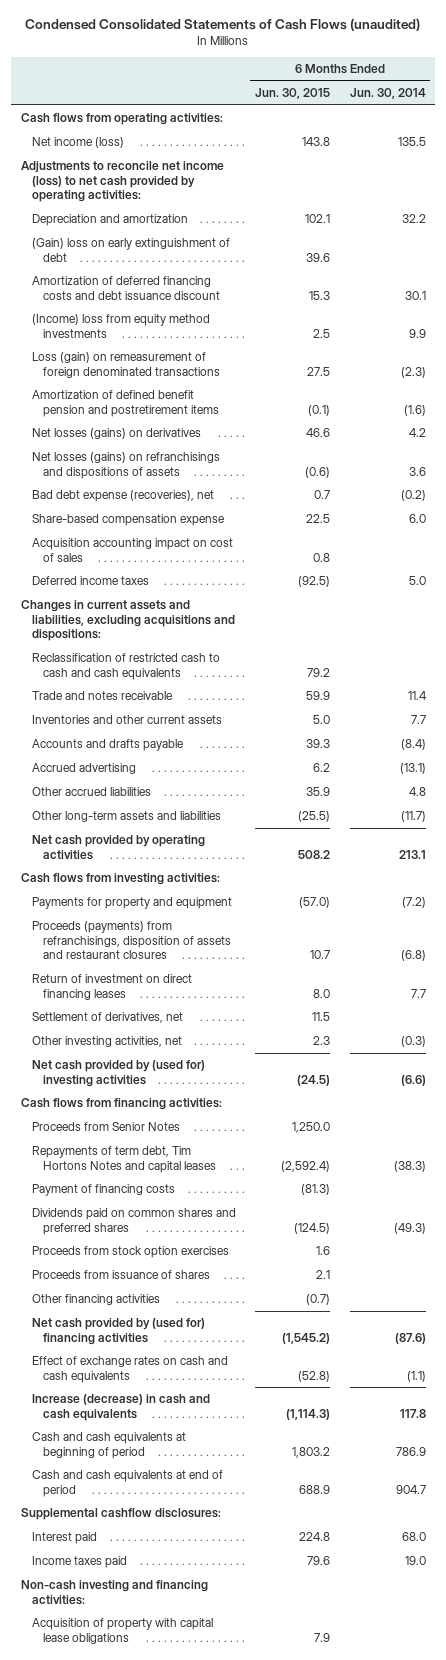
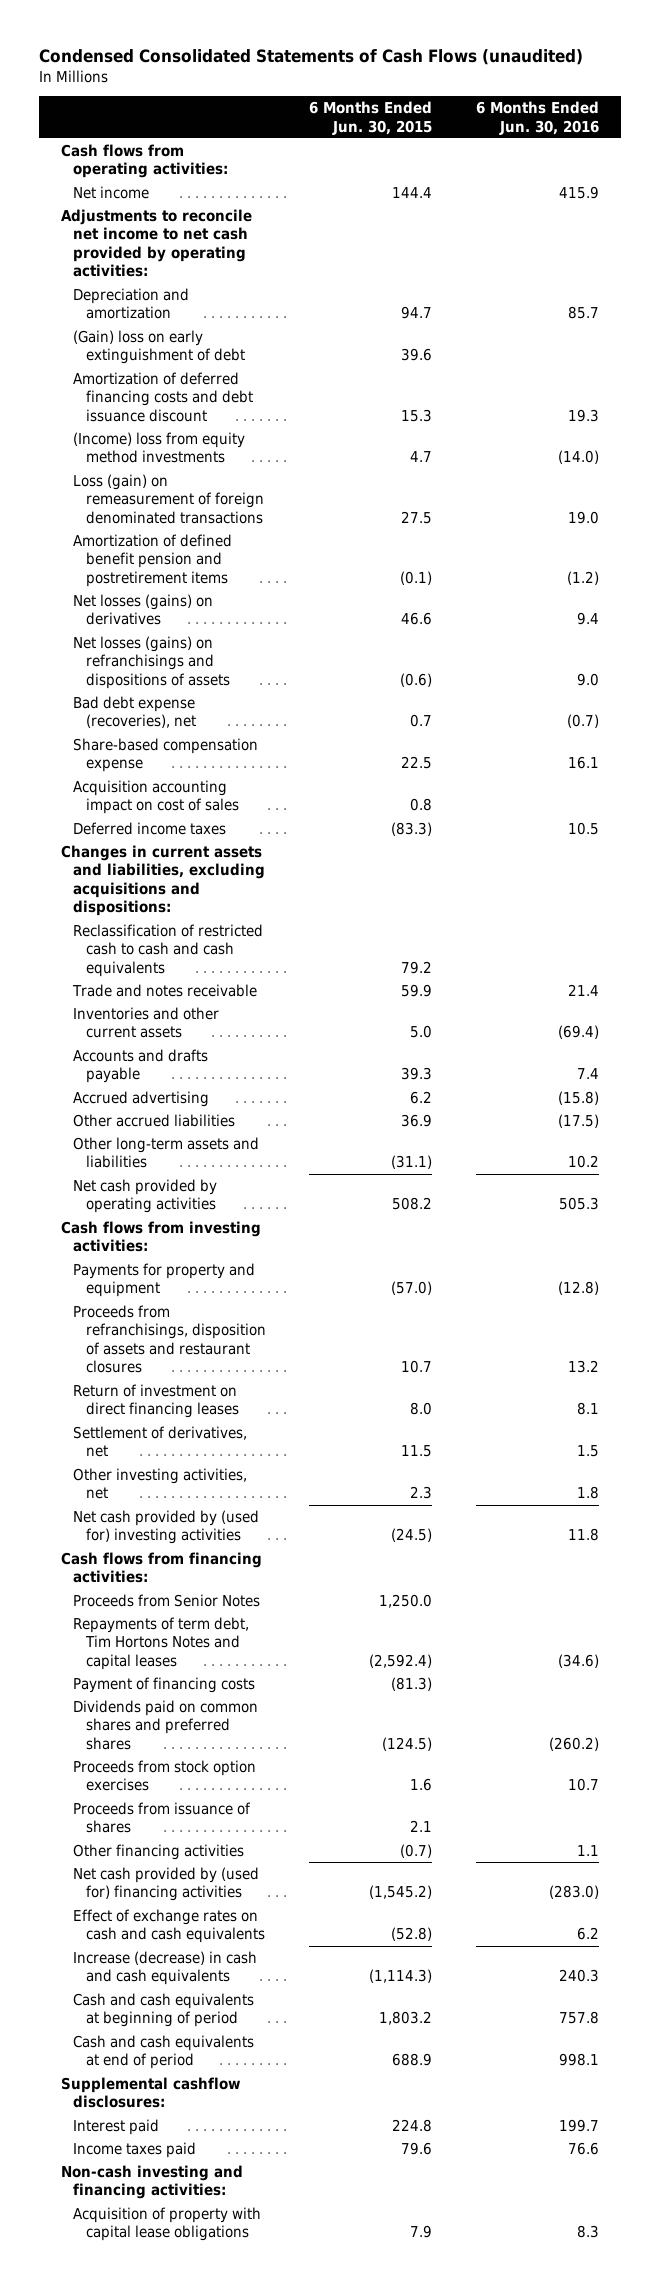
- | 6 Months Ended Jun. 30, 2015 | 6 Months Ended Jun. 30, 2014
+ | 6 Months Ended Jun. 30, 2015 | 6 Months Ended Jun. 30, 2016
- Net income (loss) | 143.8 | 135.5
- Adjustments to reconcile net income (loss) to net cash provided by operating activities:
- Depreciation and amortization | 102.1 | 32.2
+ Net income | 144.4 | 415.9
+ Adjustments to reconcile net income to net cash provided by operating activities:
+ Depreciation and amortization | 94.7 | 85.7
- (Income) loss from equity method investments | 2.5 | 9.9
+ (Income) loss from equity method investments | 4.7 | (14.0)
- Deferred income taxes | (92.5) | 5.0
+ Deferred income taxes | (83.3) | 10.5
- Other accrued liabilities | 35.9 | 4.8
- Other long-term assets and liabilities | (25.5) | (11.7)
+ Other accrued liabilities | 36.9 | (17.5)
+ Other long-term assets and liabilities | (31.1) | 10.2
- Proceeds (payments) from refranchisings, disposition of assets and restaurant closures | 10.7 | (6.8)
+ Proceeds from refranchisings, disposition of assets and restaurant closures | 10.7 | 13.2

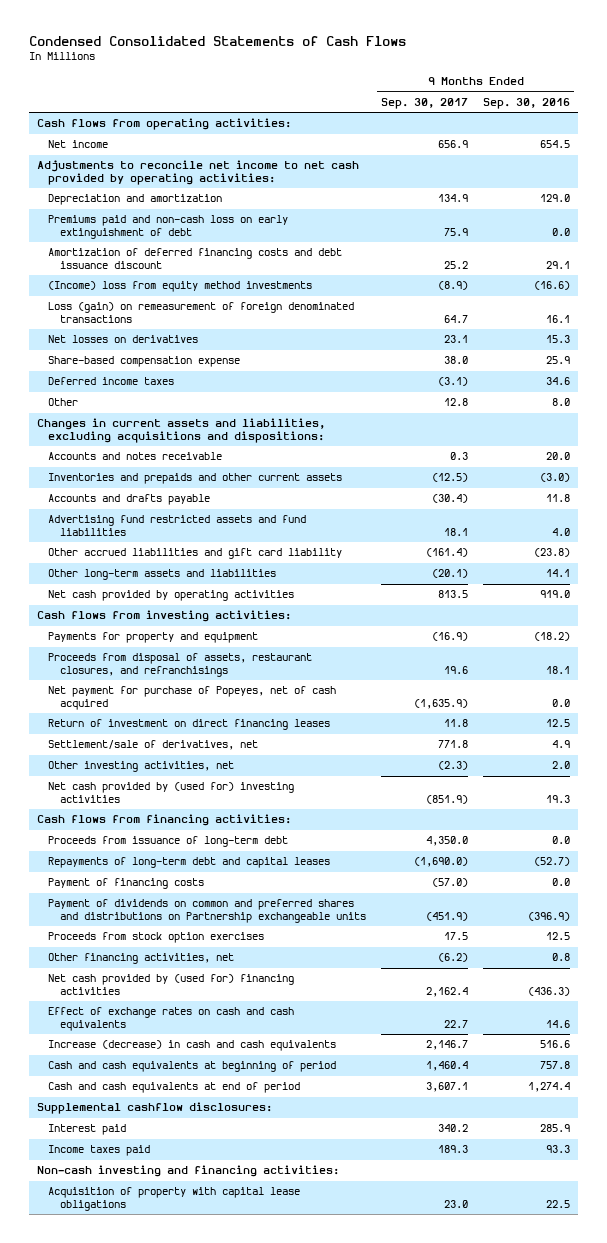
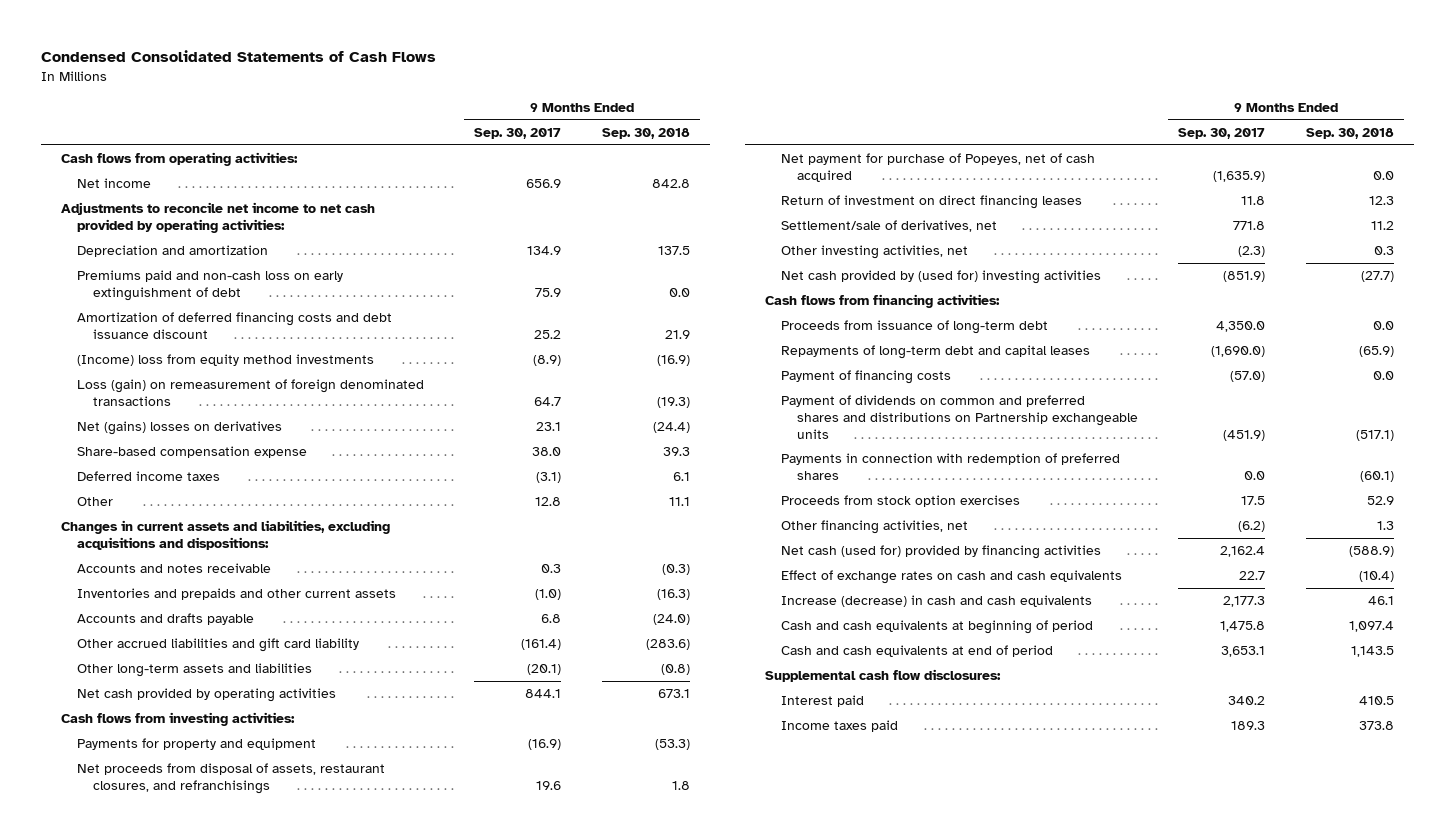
- | 9 Months Ended Sep. 30, 2017 | 9 Months Ended Sep. 30, 2016
+ | 9 Months Ended Sep. 30, 2017 | 9 Months Ended Sep. 30, 2018
- Net losses on derivatives | 23.1 | 15.3
+ Net (gains) losses on derivatives | 23.1 | (24.4)
- Inventories and prepaids and other current assets | (12.5) | (3.0)
- Accounts and drafts payable | (30.4) | 11.8
- Advertising fund restricted assets and fund liabilities | 18.1 | 4.0
+ Inventories and prepaids and other current assets | (1.0) | (16.3)
+ Accounts and drafts payable | 6.8 | (24.0)
- Net cash provided by operating activities | 813.5 | 919.0
+ Net cash provided by operating activities | 844.1 | 673.1
- Proceeds from disposal of assets, restaurant closures, and refranchisings | 19.6 | 18.1
+ Net proceeds from disposal of assets, restaurant closures, and refranchisings | 19.6 | 1.8
+ Payments in connection with redemption of preferred shares | 0.0 | (60.1)
- Net cash provided by (used for) financing activities | 2,162.4 | (436.3)
+ Net cash (used for) provided by financing activities | 2,162.4 | (588.9)
- Increase (decrease) in cash and cash equivalents | 2,146.7 | 516.6
- Cash and cash equivalents at beginning of period | 1,460.4 | 757.8
- Cash and cash equivalents at end of period | 3,607.1 | 1,274.4
- Supplemental cashflow disclosures:
+ Increase (decrease) in cash and cash equivalents | 2,177.3 | 46.1
+ Cash and cash equivalents at beginning of period | 1,475.8 | 1,097.4
+ Cash and cash equivalents at end of period | 3,653.1 | 1,143.5
+ Supplemental cash flow disclosures:
- Non-cash investing and financing activities:
- Acquisition of property with capital lease obligations | 23.0 | 22.5

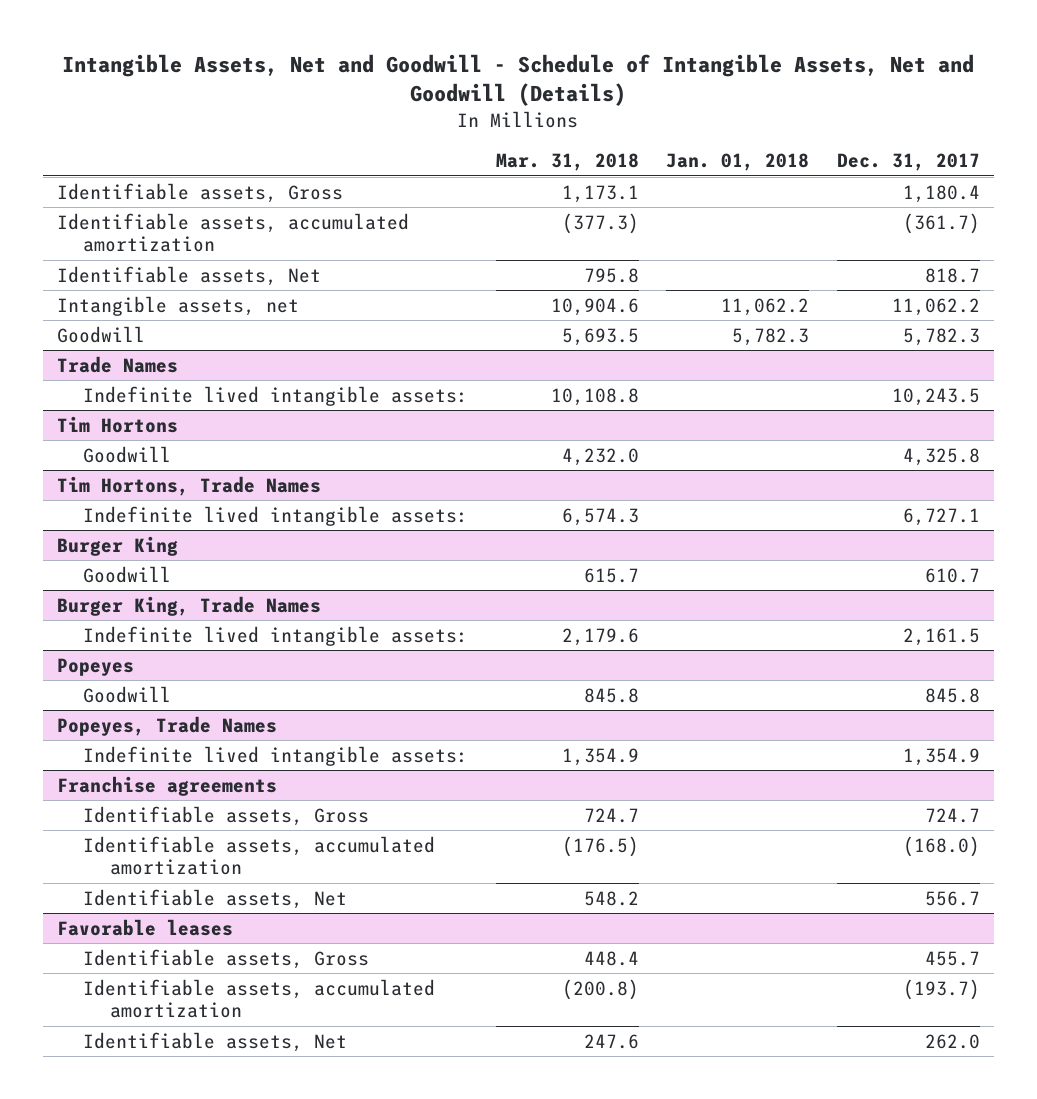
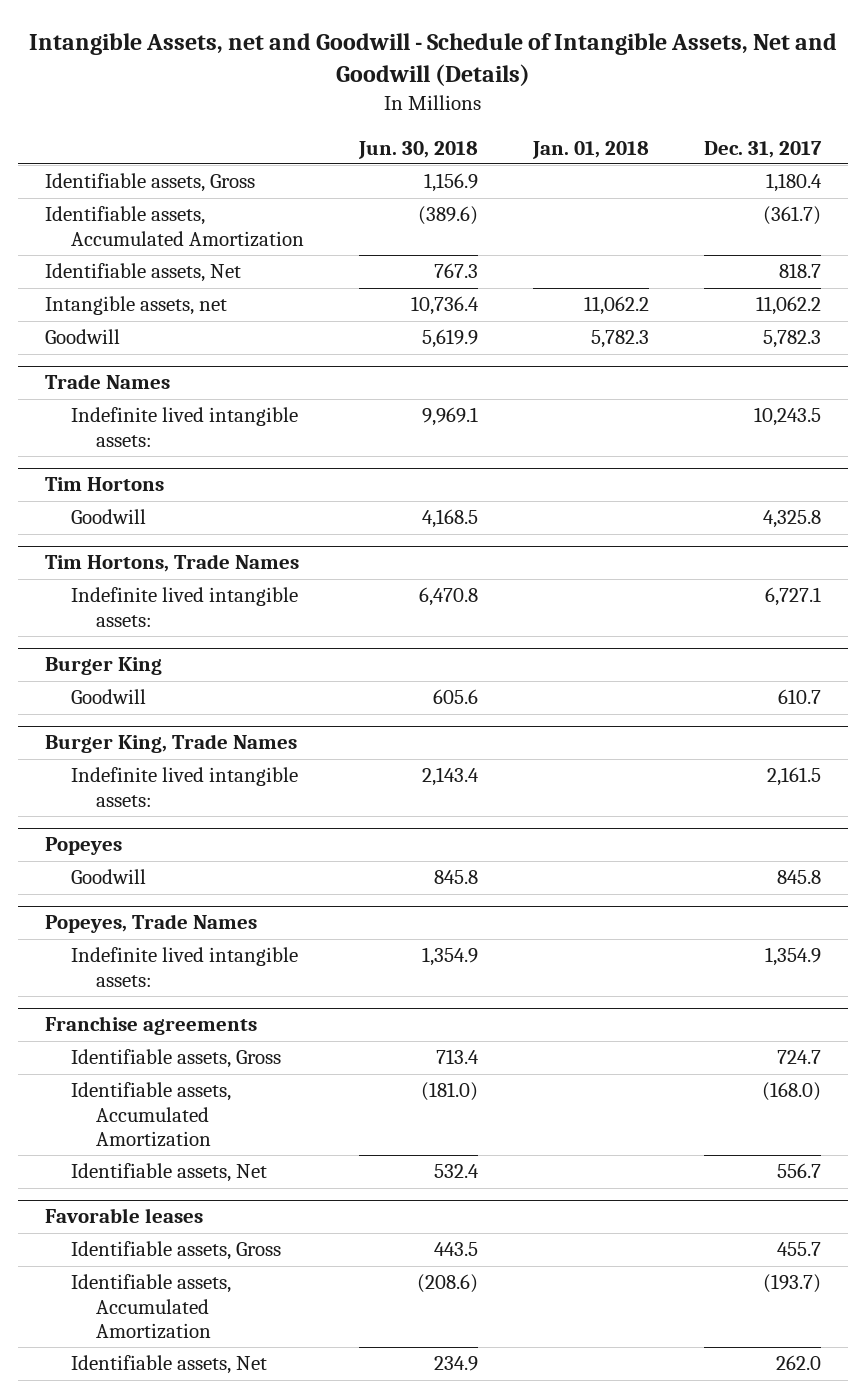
- Intangible Assets, Net and Goodwill - Schedule of Intangible Assets, Net and Goodwill (Details)
+ Intangible Assets, net and Goodwill - Schedule of Intangible Assets, Net and Goodwill (Details)
- | Mar. 31, 2018 | Jan. 01, 2018 | Dec. 31, 2017
+ | Jun. 30, 2018 | Jan. 01, 2018 | Dec. 31, 2017
- Identifiable assets, accumulated amortization | (377.3) | | (361.7)
+ Identifiable assets, Accumulated Amortization | (389.6) | | (361.7)
@ Franchise agreements
- Identifiable assets, accumulated amortization | (176.5) | | (168.0)
+ Identifiable assets, Accumulated Amortization | (181.0) | | (168.0)
@ Favorable leases
- Identifiable assets, accumulated amortization | (200.8) | | (193.7)
+ Identifiable assets, Accumulated Amortization | (208.6) | | (193.7)

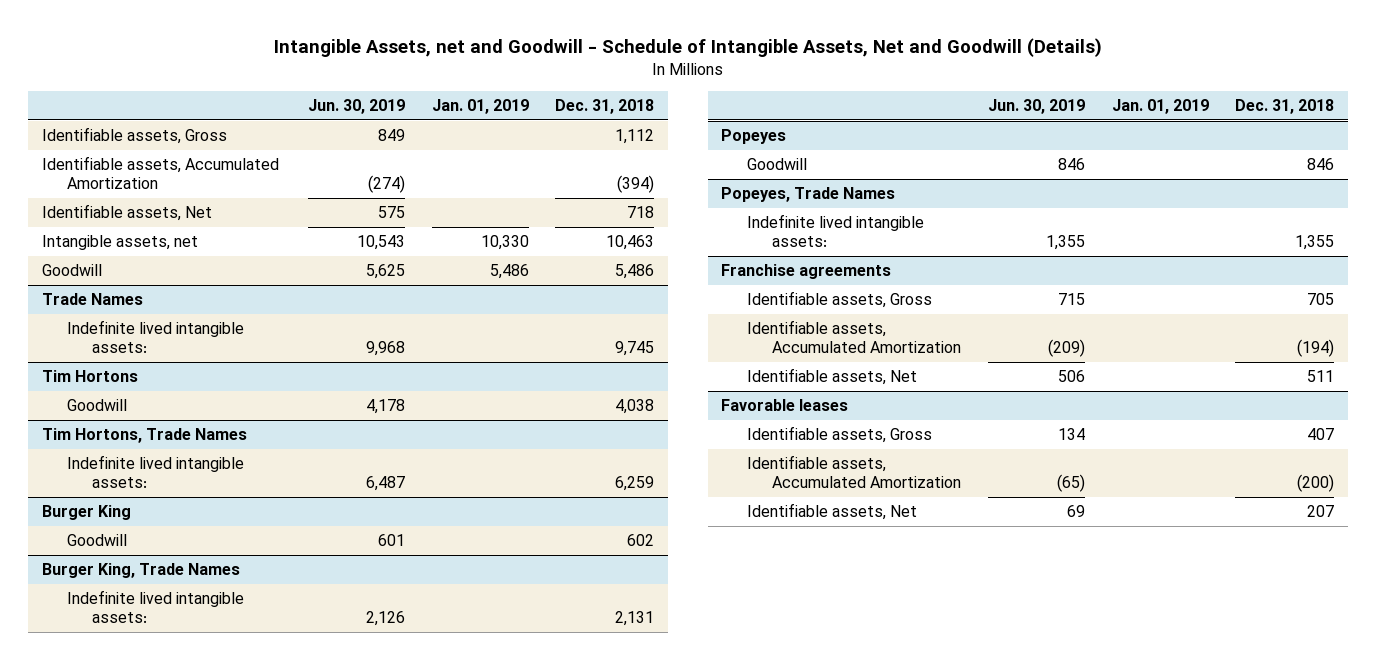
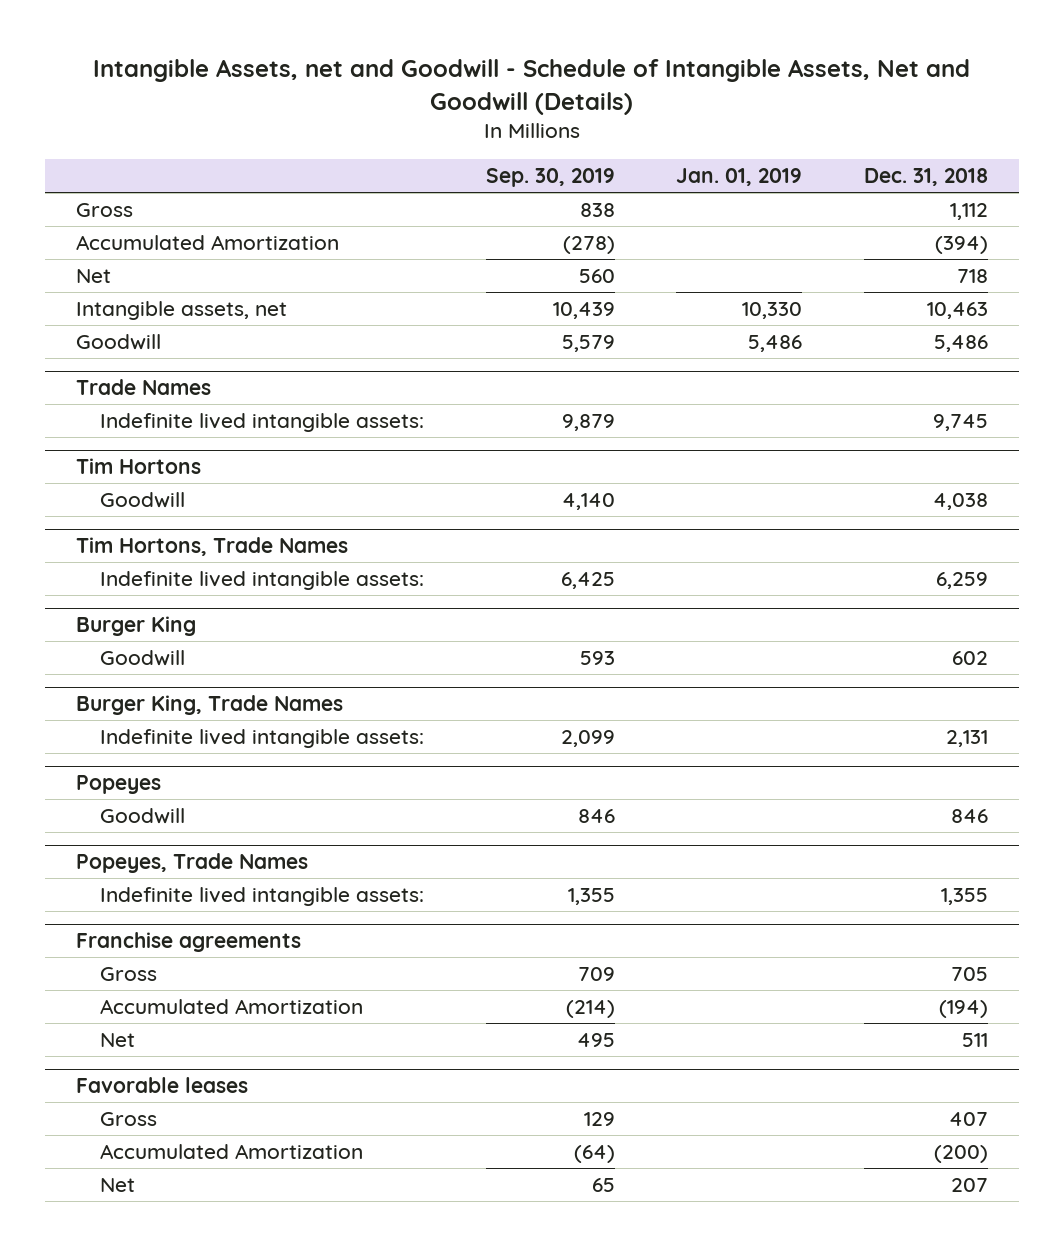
- | Jun. 30, 2019 | Jan. 01, 2019 | Dec. 31, 2018
+ | Sep. 30, 2019 | Jan. 01, 2019 | Dec. 31, 2018
- Identifiable assets, Gross | 849 | | 1,112
- Identifiable assets, Accumulated Amortization | (274) | | (394)
- Identifiable assets, Net | 575 | | 718
+ Gross | 838 | | 1,112
+ Accumulated Amortization | (278) | | (394)
+ Net | 560 | | 718
@ Franchise agreements
- Identifiable assets, Gross | 715 | | 705
- Identifiable assets, Accumulated Amortization | (209) | | (194)
- Identifiable assets, Net | 506 | | 511
+ Gross | 709 | | 705
+ Accumulated Amortization | (214) | | (194)
+ Net | 495 | | 511
@ Favorable leases
- Identifiable assets, Gross | 134 | | 407
- Identifiable assets, Accumulated Amortization | (65) | | (200)
- Identifiable assets, Net | 69 | | 207
+ Gross | 129 | | 407
+ Accumulated Amortization | (64) | | (200)
+ Net | 65 | | 207

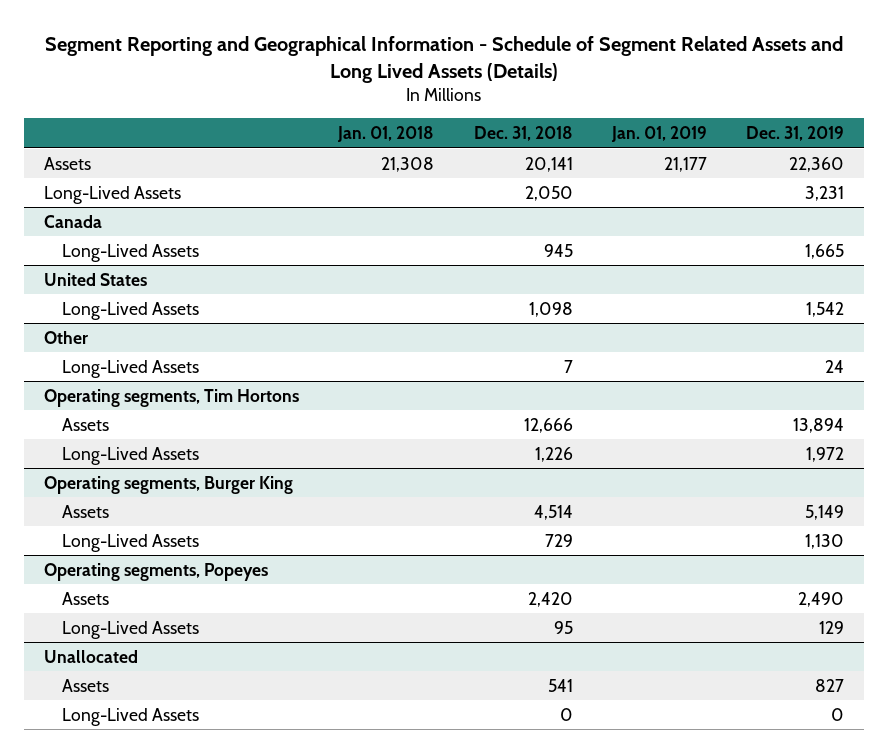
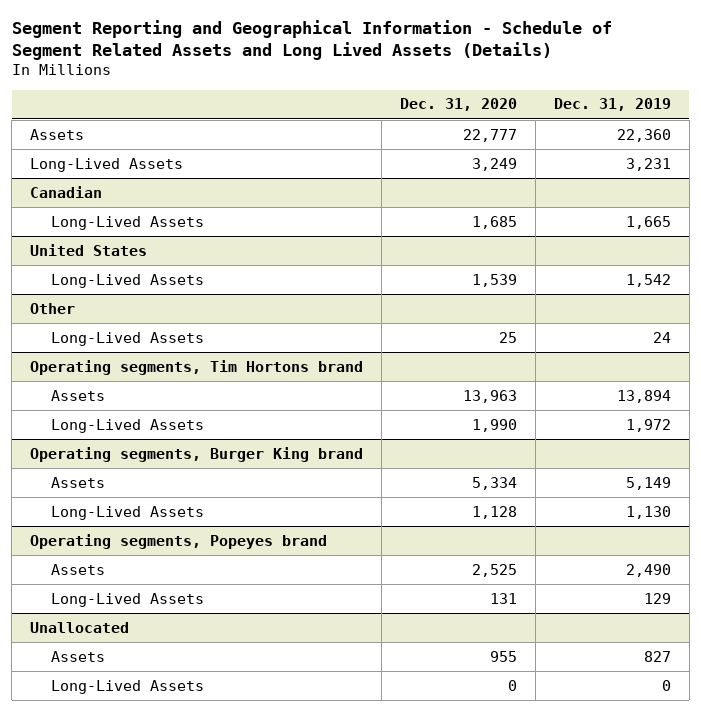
- | Jan. 01, 2018 | Dec. 31, 2018 | Jan. 01, 2019 | Dec. 31, 2019
+ | Dec. 31, 2020 | Dec. 31, 2019
- Canada
+ Canadian
- Operating segments, Tim Hortons
+ Operating segments, Tim Hortons brand
- Operating segments, Burger King
+ Operating segments, Burger King brand
- Operating segments, Popeyes
+ Operating segments, Popeyes brand

